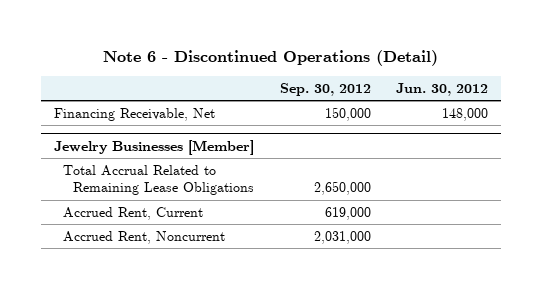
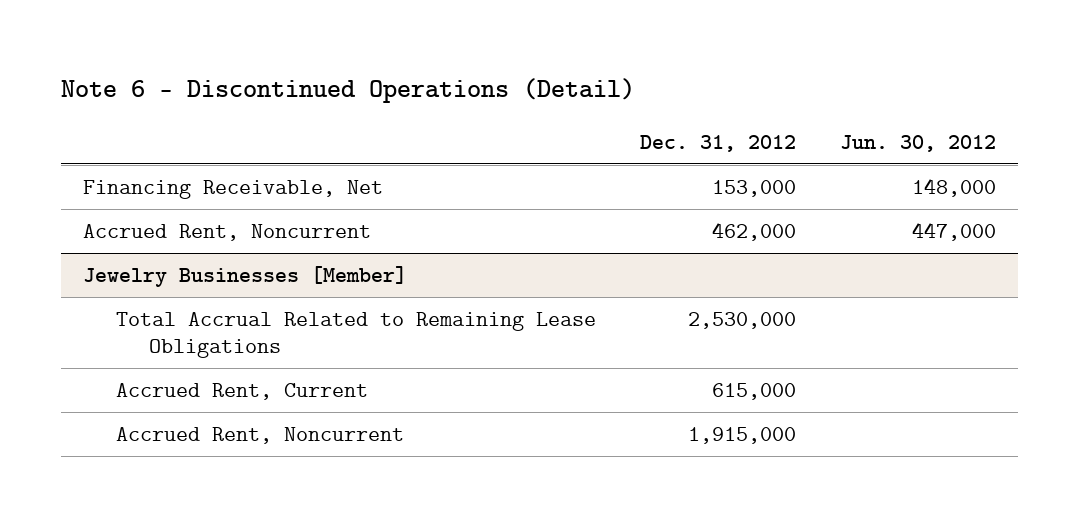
- | Sep. 30, 2012 | Jun. 30, 2012
+ | Dec. 31, 2012 | Jun. 30, 2012
+ Accrued Rent, Noncurrent | 462,000 | 447,000

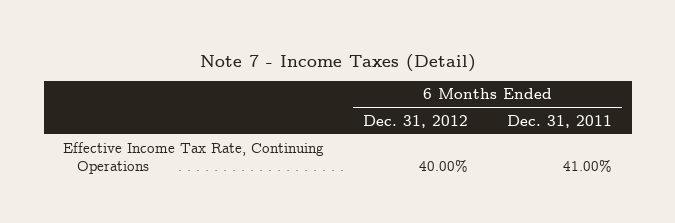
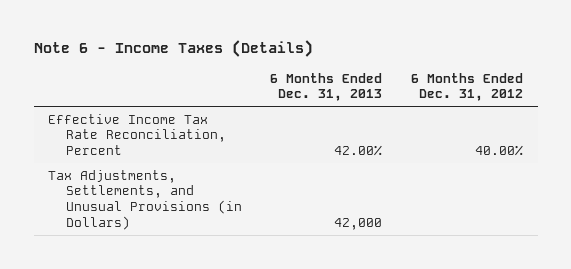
- Note 7 - Income Taxes (Detail)
+ Note 6 - Income Taxes (Details)
- | 6 Months Ended Dec. 31, 2012 | 6 Months Ended Dec. 31, 2011
+ | 6 Months Ended Dec. 31, 2013 | 6 Months Ended Dec. 31, 2012
- Effective Income Tax Rate, Continuing Operations | 40.00% | 41.00%
+ Effective Income Tax Rate Reconciliation, Percent | 42.00% | 40.00%
+ Tax Adjustments, Settlements, and Unusual Provisions (in Dollars) | 42,000 |

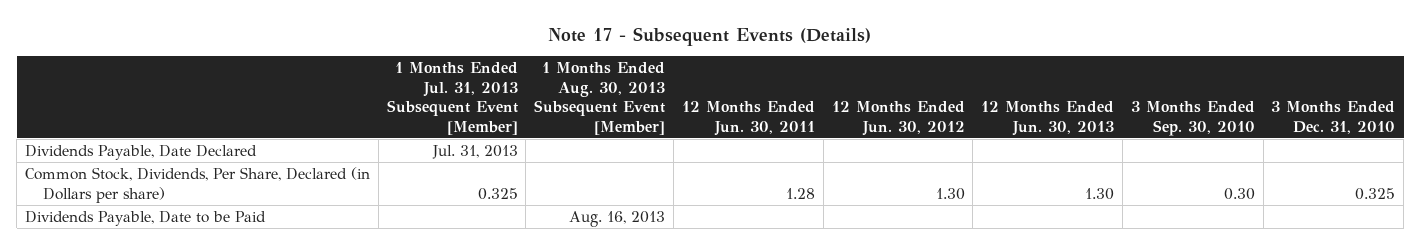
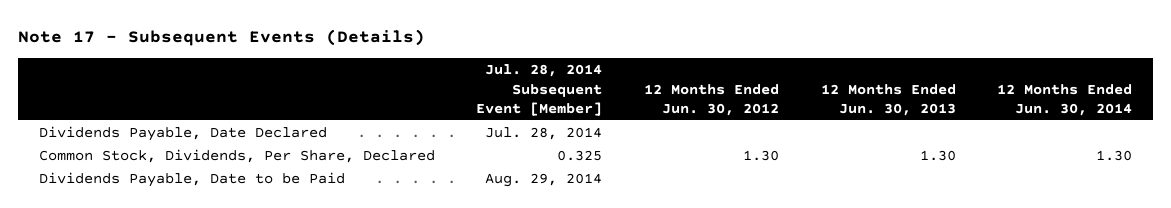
- | 1 Months Ended Jul. 31, 2013 Subsequent Event [Member] | 1 Months Ended Aug. 30, 2013 Subsequent Event [Member] | 12 Months Ended Jun. 30, 2011 | 12 Months Ended Jun. 30, 2012 | 12 Months Ended Jun. 30, 2013 | 3 Months Ended Sep. 30, 2010 | 3 Months Ended Dec. 31, 2010
+ | Jul. 28, 2014 Subsequent Event [Member] | 12 Months Ended Jun. 30, 2012 | 12 Months Ended Jun. 30, 2013 | 12 Months Ended Jun. 30, 2014
- Common Stock, Dividends, Per Share, Declared (in Dollars per share) | 0.325 | | 1.28 | 1.30 | 1.30 | 0.30 | 0.325
+ Common Stock, Dividends, Per Share, Declared | 0.325 | 1.30 | 1.30 | 1.30

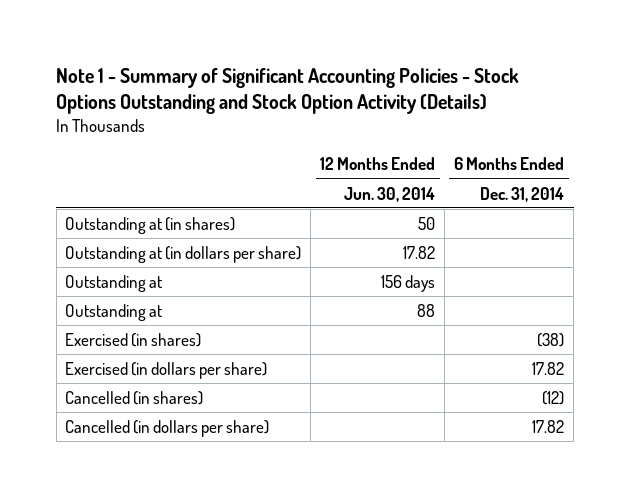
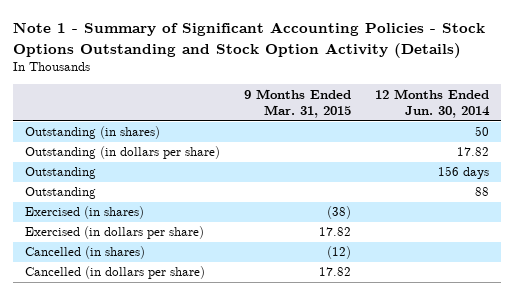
- | 12 Months Ended Jun. 30, 2014 | 6 Months Ended Dec. 31, 2014
+ | 9 Months Ended Mar. 31, 2015 | 12 Months Ended Jun. 30, 2014
- Outstanding at (in shares) | 50 |
- Outstanding at (in dollars per share) | 17.82 |
- Outstanding at | 156 days |
- Outstanding at | 88 |
+ Outstanding (in shares) | | 50
+ Outstanding (in dollars per share) | | 17.82
+ Outstanding | | 156 days
+ Outstanding | | 88

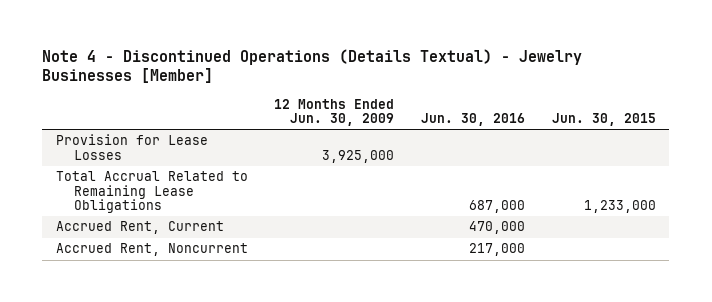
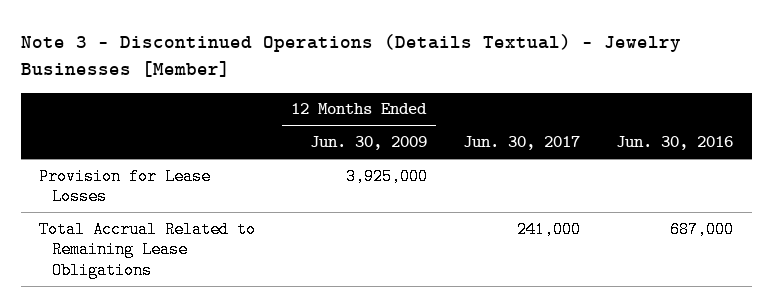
- Note 4 - Discontinued Operations (Details Textual) - Jewelry Businesses [Member]
+ Note 3 - Discontinued Operations (Details Textual) - Jewelry Businesses [Member]
- | 12 Months Ended Jun. 30, 2009 | Jun. 30, 2016 | Jun. 30, 2015
+ | 12 Months Ended Jun. 30, 2009 | Jun. 30, 2017 | Jun. 30, 2016
- Accrued Rent, Current | | 470,000 |
- Accrued Rent, Noncurrent | | 217,000 |

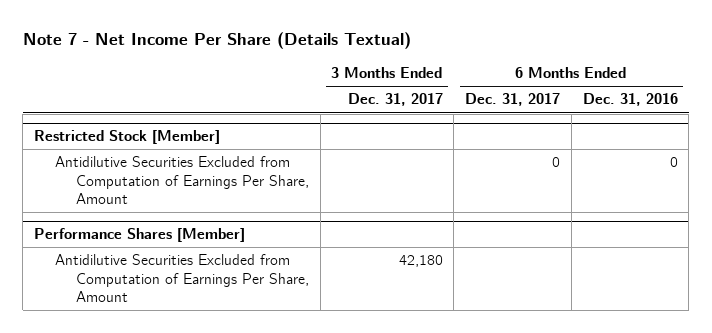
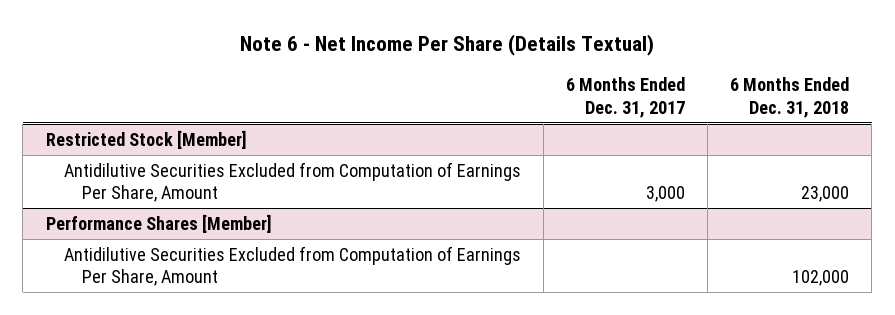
- Note 7 - Net Income Per Share (Details Textual)
+ Note 6 - Net Income Per Share (Details Textual)
- | 3 Months Ended Dec. 31, 2017 | 6 Months Ended Dec. 31, 2017 | 6 Months Ended Dec. 31, 2016
+ | 6 Months Ended Dec. 31, 2017 | 6 Months Ended Dec. 31, 2018
@ Restricted Stock [Member]
- Antidilutive Securities Excluded from Computation of Earnings Per Share, Amount | | 0 | 0
+ Antidilutive Securities Excluded from Computation of Earnings Per Share, Amount | 3,000 | 23,000

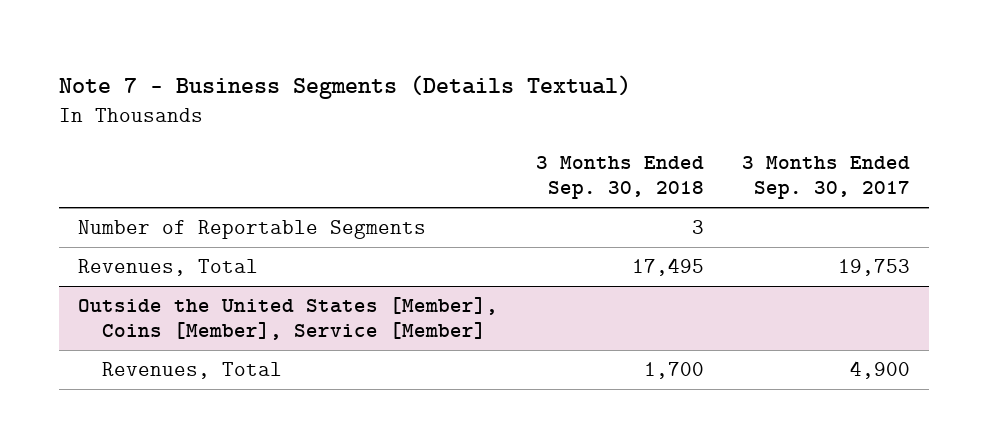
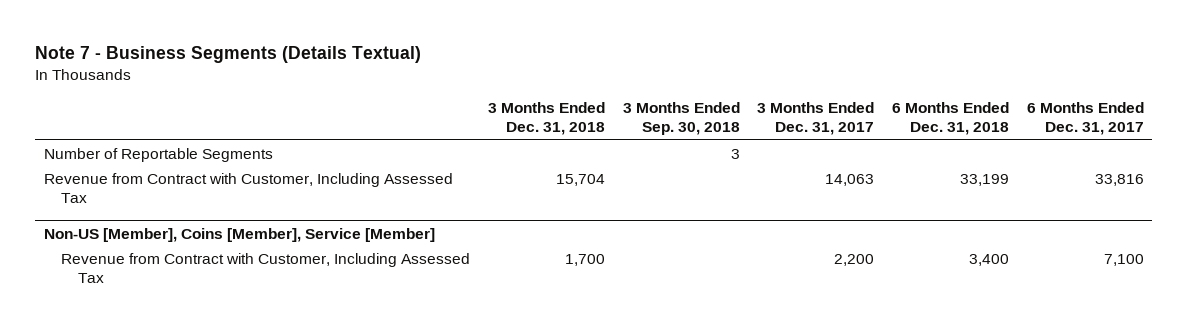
- | 3 Months Ended Sep. 30, 2018 | 3 Months Ended Sep. 30, 2017
+ | 3 Months Ended Dec. 31, 2018 | 3 Months Ended Sep. 30, 2018 | 3 Months Ended Dec. 31, 2017 | 6 Months Ended Dec. 31, 2018 | 6 Months Ended Dec. 31, 2017
- Revenues, Total | 17,495 | 19,753
- Outside the United States [Member], Coins [Member], Service [Member]
- Revenues, Total | 1,700 | 4,900
+ Revenue from Contract with Customer, Including Assessed Tax | 15,704 | | 14,063 | 33,199 | 33,816
+ Non-US [Member], Coins [Member], Service [Member]
+ Revenue from Contract with Customer, Including Assessed Tax | 1,700 | | 2,200 | 3,400 | 7,100

